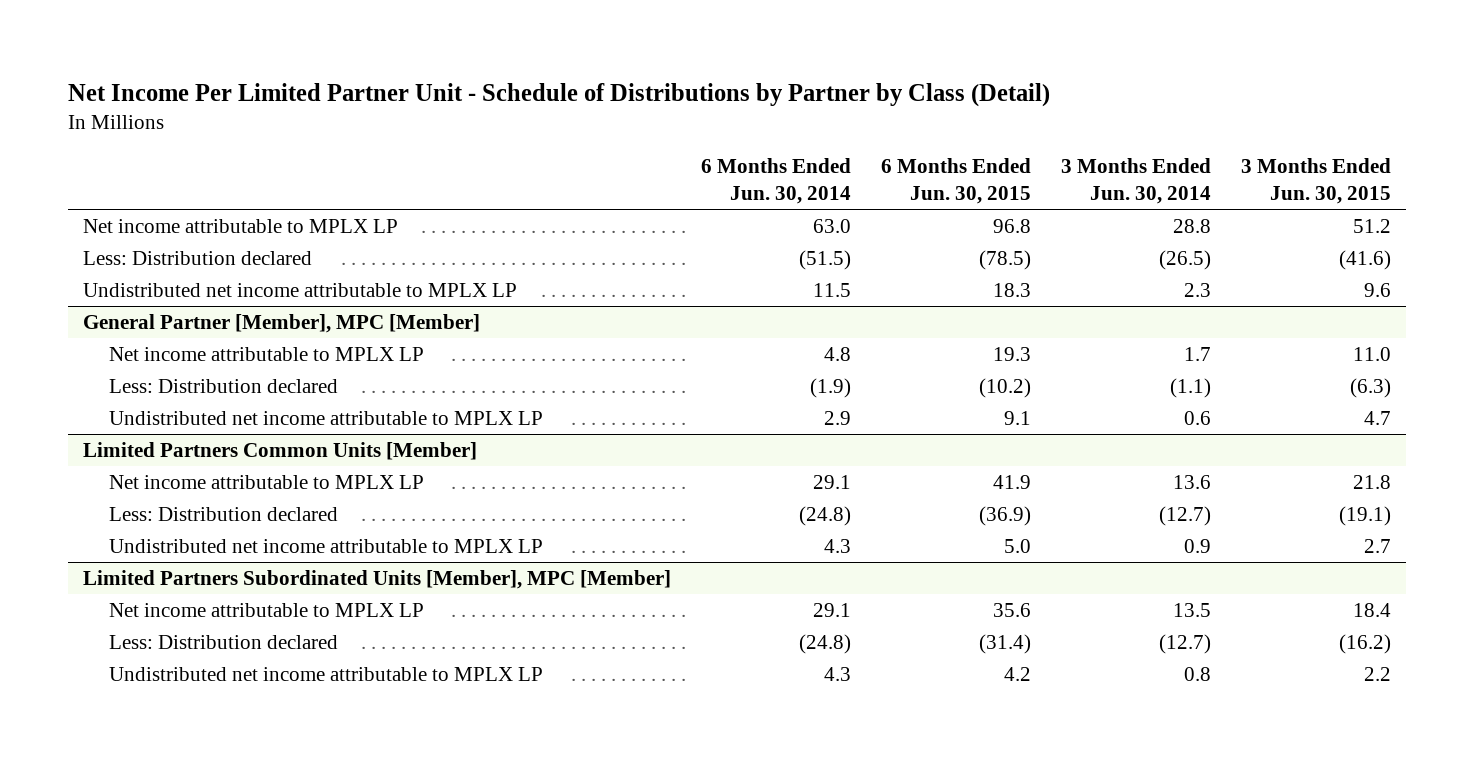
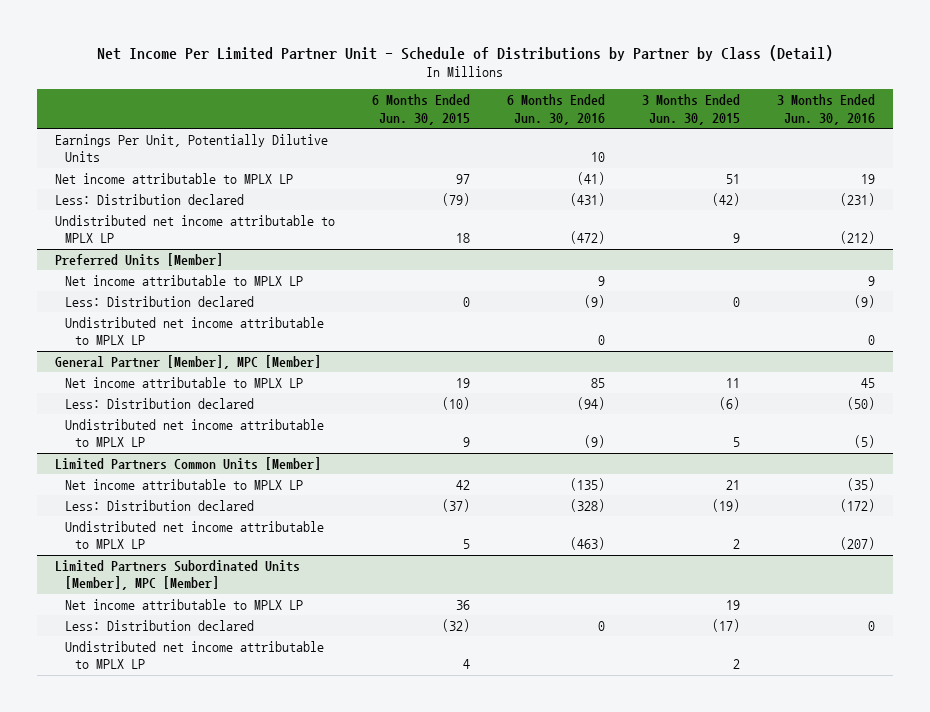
- | 6 Months Ended Jun. 30, 2014 | 6 Months Ended Jun. 30, 2015 | 3 Months Ended Jun. 30, 2014 | 3 Months Ended Jun. 30, 2015
+ | 6 Months Ended Jun. 30, 2015 | 6 Months Ended Jun. 30, 2016 | 3 Months Ended Jun. 30, 2015 | 3 Months Ended Jun. 30, 2016
- Net income attributable to MPLX LP | 63.0 | 96.8 | 28.8 | 51.2
- Less: Distribution declared | (51.5) | (78.5) | (26.5) | (41.6)
- Undistributed net income attributable to MPLX LP | 11.5 | 18.3 | 2.3 | 9.6
+ Earnings Per Unit, Potentially Dilutive Units | | 10 | |
+ Net income attributable to MPLX LP | 97 | (41) | 51 | 19
+ Less: Distribution declared | (79) | (431) | (42) | (231)
+ Undistributed net income attributable to MPLX LP | 18 | (472) | 9 | (212)
+ Preferred Units [Member]
+ Net income attributable to MPLX LP | | 9 | | 9
+ Less: Distribution declared | 0 | (9) | 0 | (9)
+ Undistributed net income attributable to MPLX LP | | 0 | | 0
@ General Partner [Member], MPC [Member]
- Net income attributable to MPLX LP | 4.8 | 19.3 | 1.7 | 11.0
- Less: Distribution declared | (1.9) | (10.2) | (1.1) | (6.3)
- Undistributed net income attributable to MPLX LP | 2.9 | 9.1 | 0.6 | 4.7
+ Net income attributable to MPLX LP | 19 | 85 | 11 | 45
+ Less: Distribution declared | (10) | (94) | (6) | (50)
+ Undistributed net income attributable to MPLX LP | 9 | (9) | 5 | (5)
@ Limited Partners Common Units [Member]
- Net income attributable to MPLX LP | 29.1 | 41.9 | 13.6 | 21.8
- Less: Distribution declared | (24.8) | (36.9) | (12.7) | (19.1)
- Undistributed net income attributable to MPLX LP | 4.3 | 5.0 | 0.9 | 2.7
+ Net income attributable to MPLX LP | 42 | (135) | 21 | (35)
+ Less: Distribution declared | (37) | (328) | (19) | (172)
+ Undistributed net income attributable to MPLX LP | 5 | (463) | 2 | (207)
@ Limited Partners Subordinated Units [Member], MPC [Member]
- Net income attributable to MPLX LP | 29.1 | 35.6 | 13.5 | 18.4
- Less: Distribution declared | (24.8) | (31.4) | (12.7) | (16.2)
- Undistributed net income attributable to MPLX LP | 4.3 | 4.2 | 0.8 | 2.2
+ Net income attributable to MPLX LP | 36 | | 19 |
+ Less: Distribution declared | (32) | 0 | (17) | 0
+ Undistributed net income attributable to MPLX LP | 4 | | 2 |

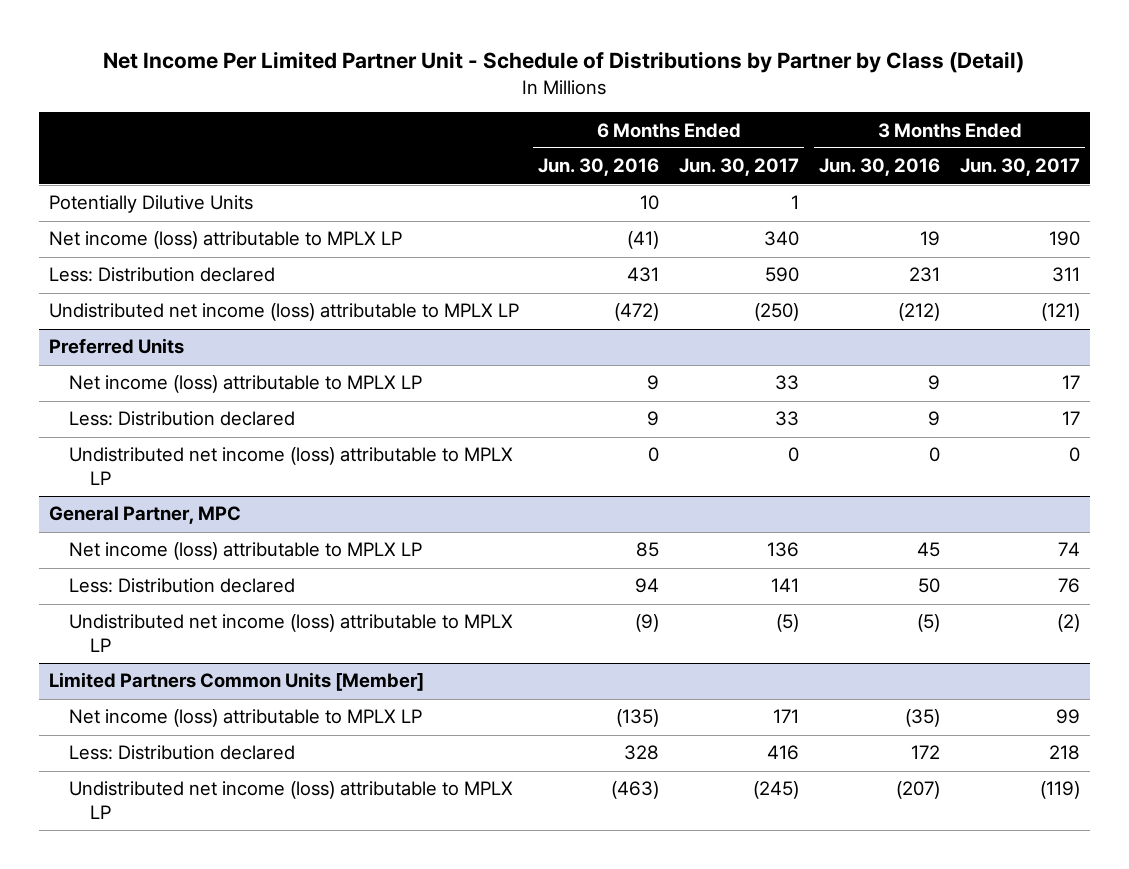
- | 6 Months Ended Jun. 30, 2015 | 6 Months Ended Jun. 30, 2016 | 3 Months Ended Jun. 30, 2015 | 3 Months Ended Jun. 30, 2016
+ | 6 Months Ended Jun. 30, 2016 | 6 Months Ended Jun. 30, 2017 | 3 Months Ended Jun. 30, 2016 | 3 Months Ended Jun. 30, 2017
- Earnings Per Unit, Potentially Dilutive Units | | 10 | |
- Net income attributable to MPLX LP | 97 | (41) | 51 | 19
- Less: Distribution declared | (79) | (431) | (42) | (231)
- Undistributed net income attributable to MPLX LP | 18 | (472) | 9 | (212)
- Preferred Units [Member]
- Net income attributable to MPLX LP | | 9 | | 9
- Less: Distribution declared | 0 | (9) | 0 | (9)
- Undistributed net income attributable to MPLX LP | | 0 | | 0
- General Partner [Member], MPC [Member]
- Net income attributable to MPLX LP | 19 | 85 | 11 | 45
- Less: Distribution declared | (10) | (94) | (6) | (50)
- Undistributed net income attributable to MPLX LP | 9 | (9) | 5 | (5)
+ Potentially Dilutive Units | 10 | 1 | |
+ Net income (loss) attributable to MPLX LP | (41) | 340 | 19 | 190
+ Less: Distribution declared | 431 | 590 | 231 | 311
+ Undistributed net income (loss) attributable to MPLX LP | (472) | (250) | (212) | (121)
+ Preferred Units
+ Net income (loss) attributable to MPLX LP | 9 | 33 | 9 | 17
+ Less: Distribution declared | 9 | 33 | 9 | 17
+ Undistributed net income (loss) attributable to MPLX LP | 0 | 0 | 0 | 0
+ General Partner, MPC
+ Net income (loss) attributable to MPLX LP | 85 | 136 | 45 | 74
+ Less: Distribution declared | 94 | 141 | 50 | 76
+ Undistributed net income (loss) attributable to MPLX LP | (9) | (5) | (5) | (2)
@ Limited Partners Common Units [Member]
- Net income attributable to MPLX LP | 42 | (135) | 21 | (35)
- Less: Distribution declared | (37) | (328) | (19) | (172)
- Undistributed net income attributable to MPLX LP | 5 | (463) | 2 | (207)
- Limited Partners Subordinated Units [Member], MPC [Member]
- Net income attributable to MPLX LP | 36 | | 19 |
- Less: Distribution declared | (32) | 0 | (17) | 0
- Undistributed net income attributable to MPLX LP | 4 | | 2 |
@ Limited Partners Common Units [Member]
+ Net income (loss) attributable to MPLX LP | (135) | 171 | (35) | 99
+ Less: Distribution declared | 328 | 416 | 172 | 218
+ Undistributed net income (loss) attributable to MPLX LP | (463) | (245) | (207) | (119)

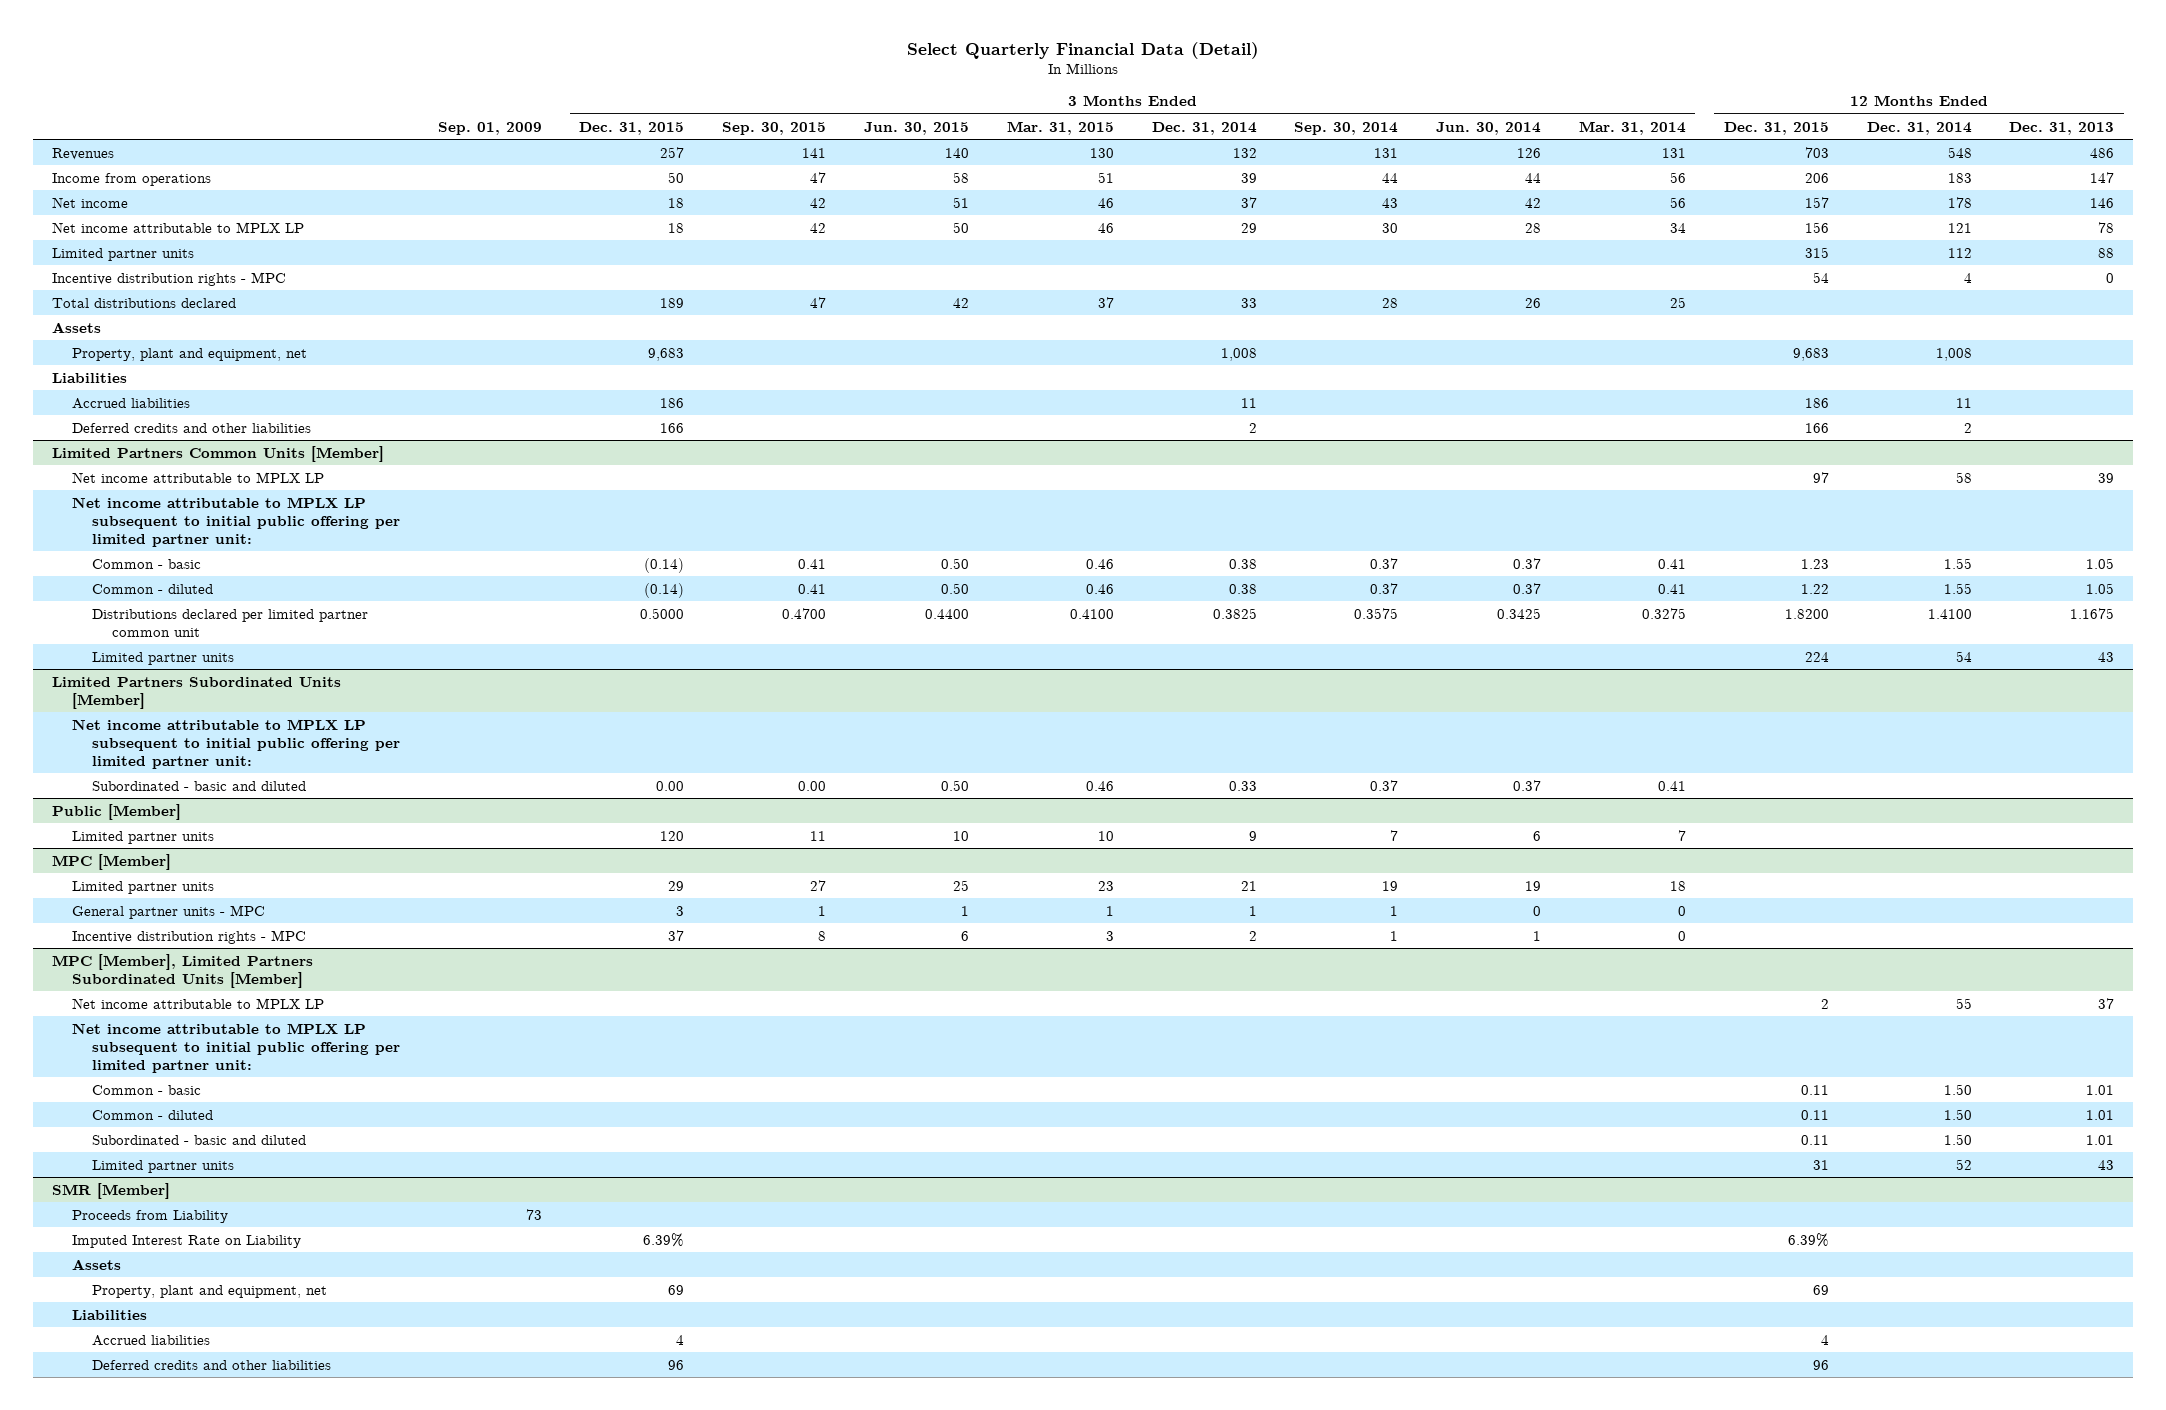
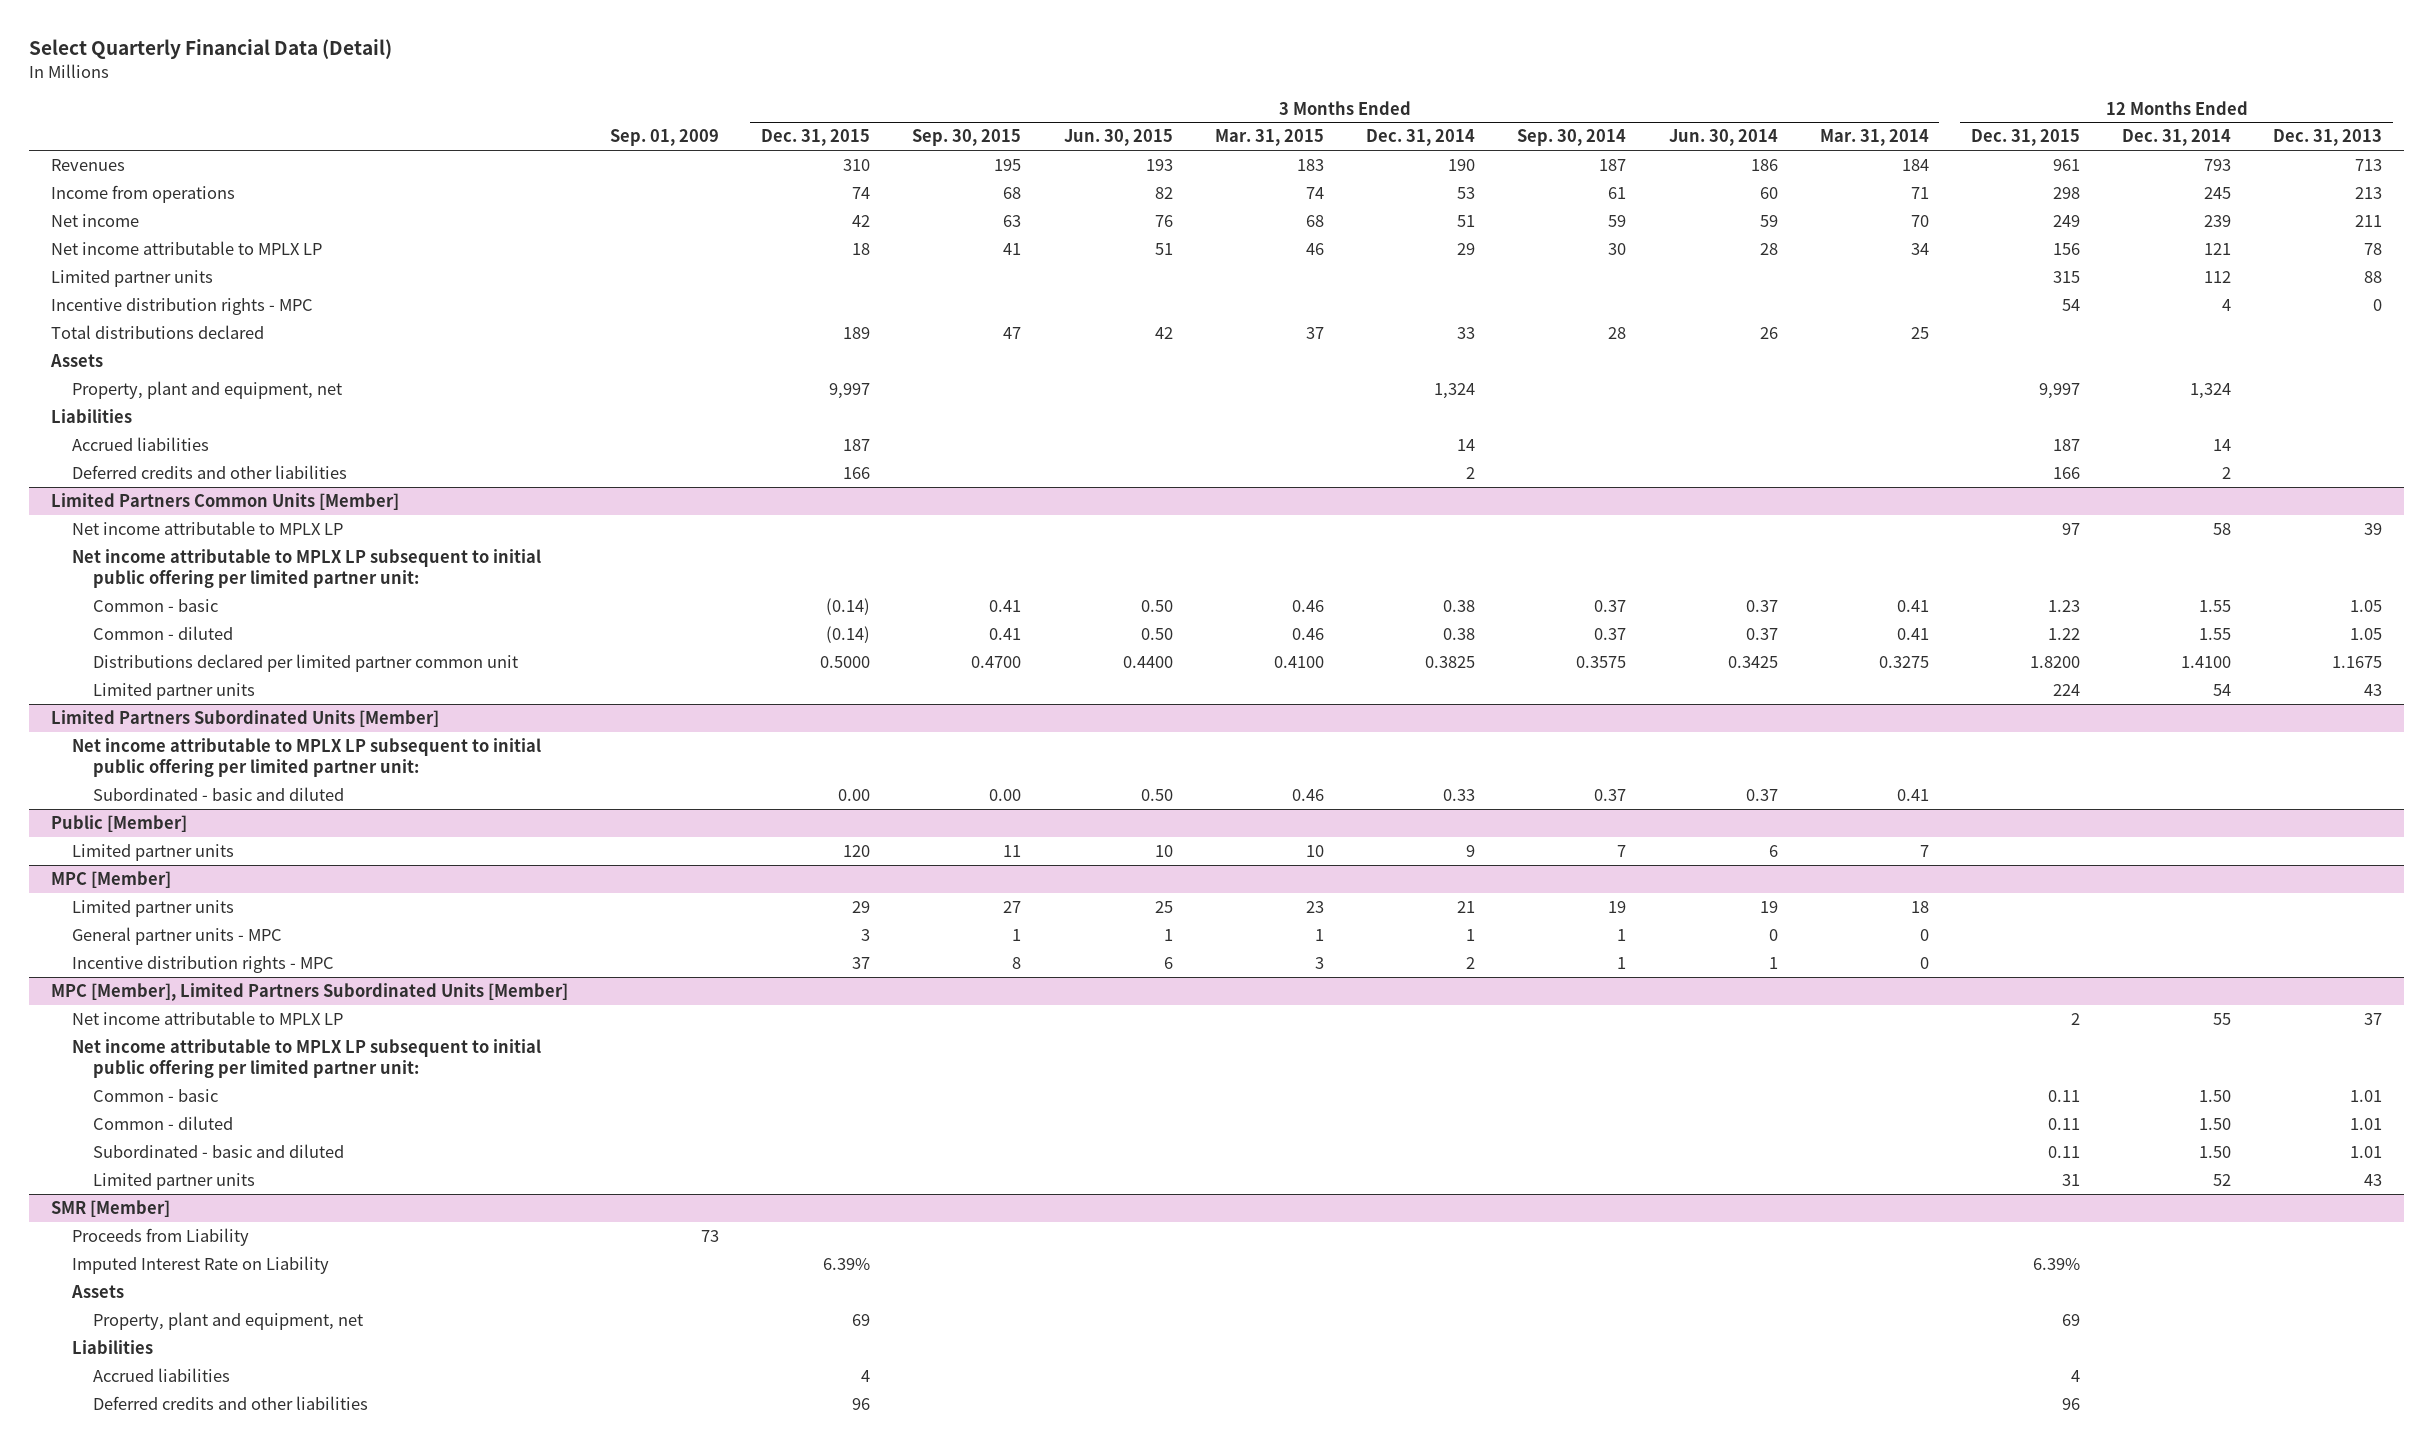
- Revenues | | 257 | 141 | 140 | 130 | 132 | 131 | 126 | 131 | 703 | 548 | 486
- Income from operations | | 50 | 47 | 58 | 51 | 39 | 44 | 44 | 56 | 206 | 183 | 147
- Net income | | 18 | 42 | 51 | 46 | 37 | 43 | 42 | 56 | 157 | 178 | 146
- Net income attributable to MPLX LP | | 18 | 42 | 50 | 46 | 29 | 30 | 28 | 34 | 156 | 121 | 78
+ Revenues | | 310 | 195 | 193 | 183 | 190 | 187 | 186 | 184 | 961 | 793 | 713
+ Income from operations | | 74 | 68 | 82 | 74 | 53 | 61 | 60 | 71 | 298 | 245 | 213
+ Net income | | 42 | 63 | 76 | 68 | 51 | 59 | 59 | 70 | 249 | 239 | 211
+ Net income attributable to MPLX LP | | 18 | 41 | 51 | 46 | 29 | 30 | 28 | 34 | 156 | 121 | 78
- Property, plant and equipment, net | | 9,683 | | | | 1,008 | | | | 9,683 | 1,008 |
+ Property, plant and equipment, net | | 9,997 | | | | 1,324 | | | | 9,997 | 1,324 |
- Accrued liabilities | | 186 | | | | 11 | | | | 186 | 11 |
+ Accrued liabilities | | 187 | | | | 14 | | | | 187 | 14 |

